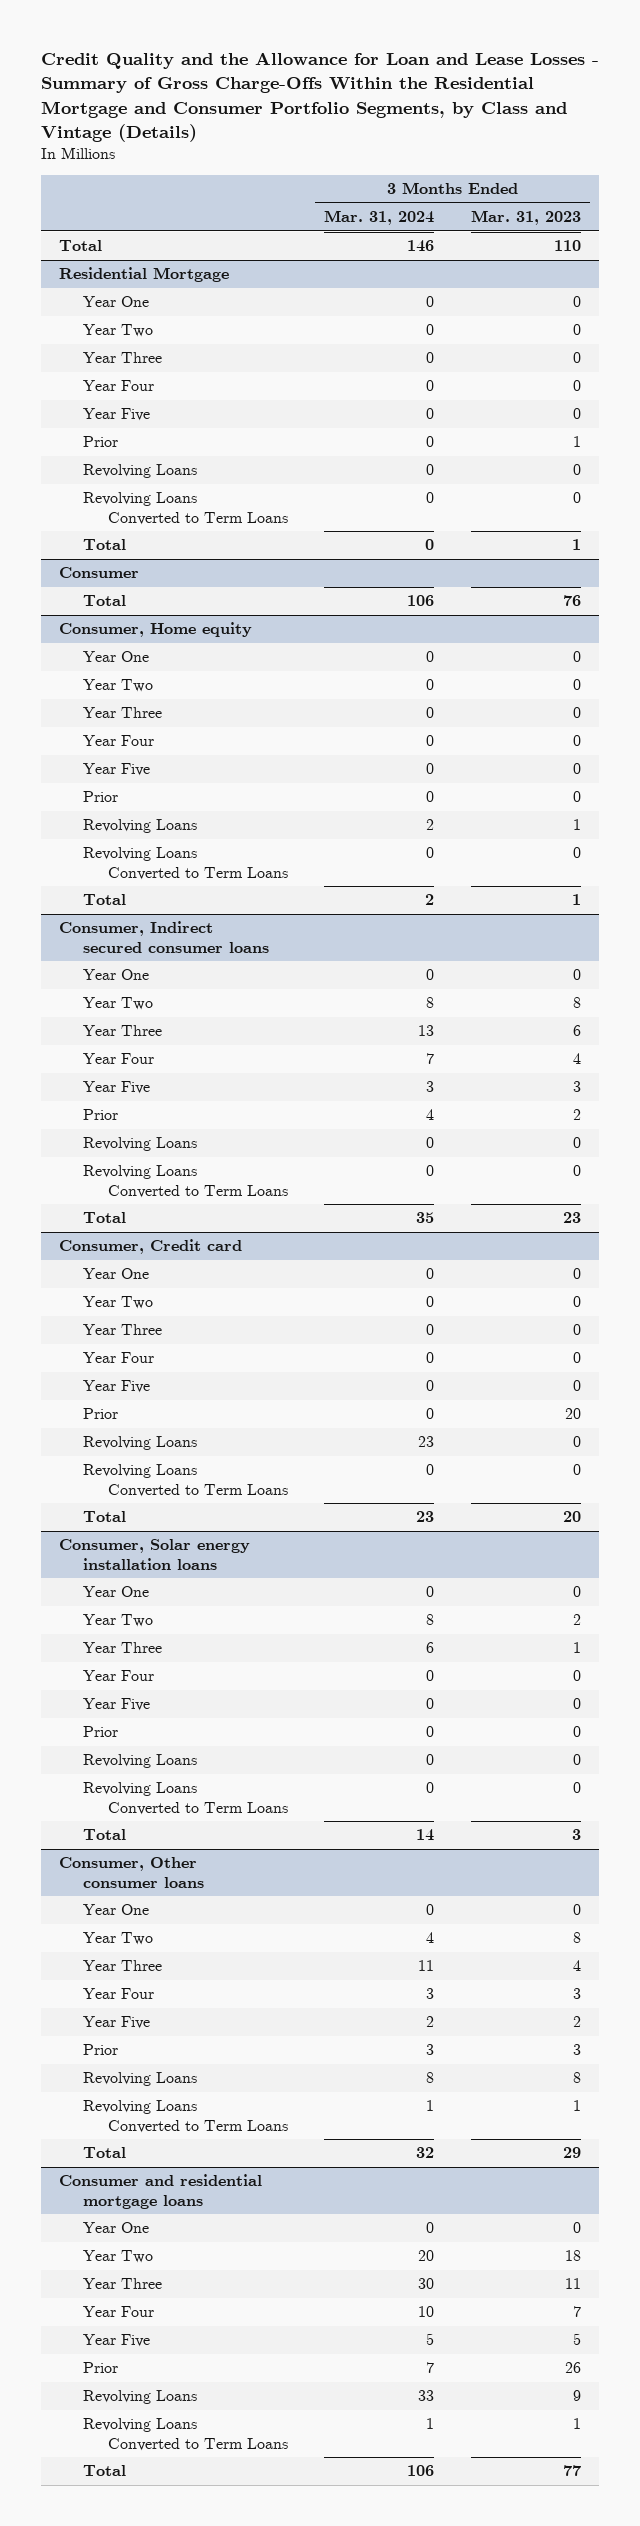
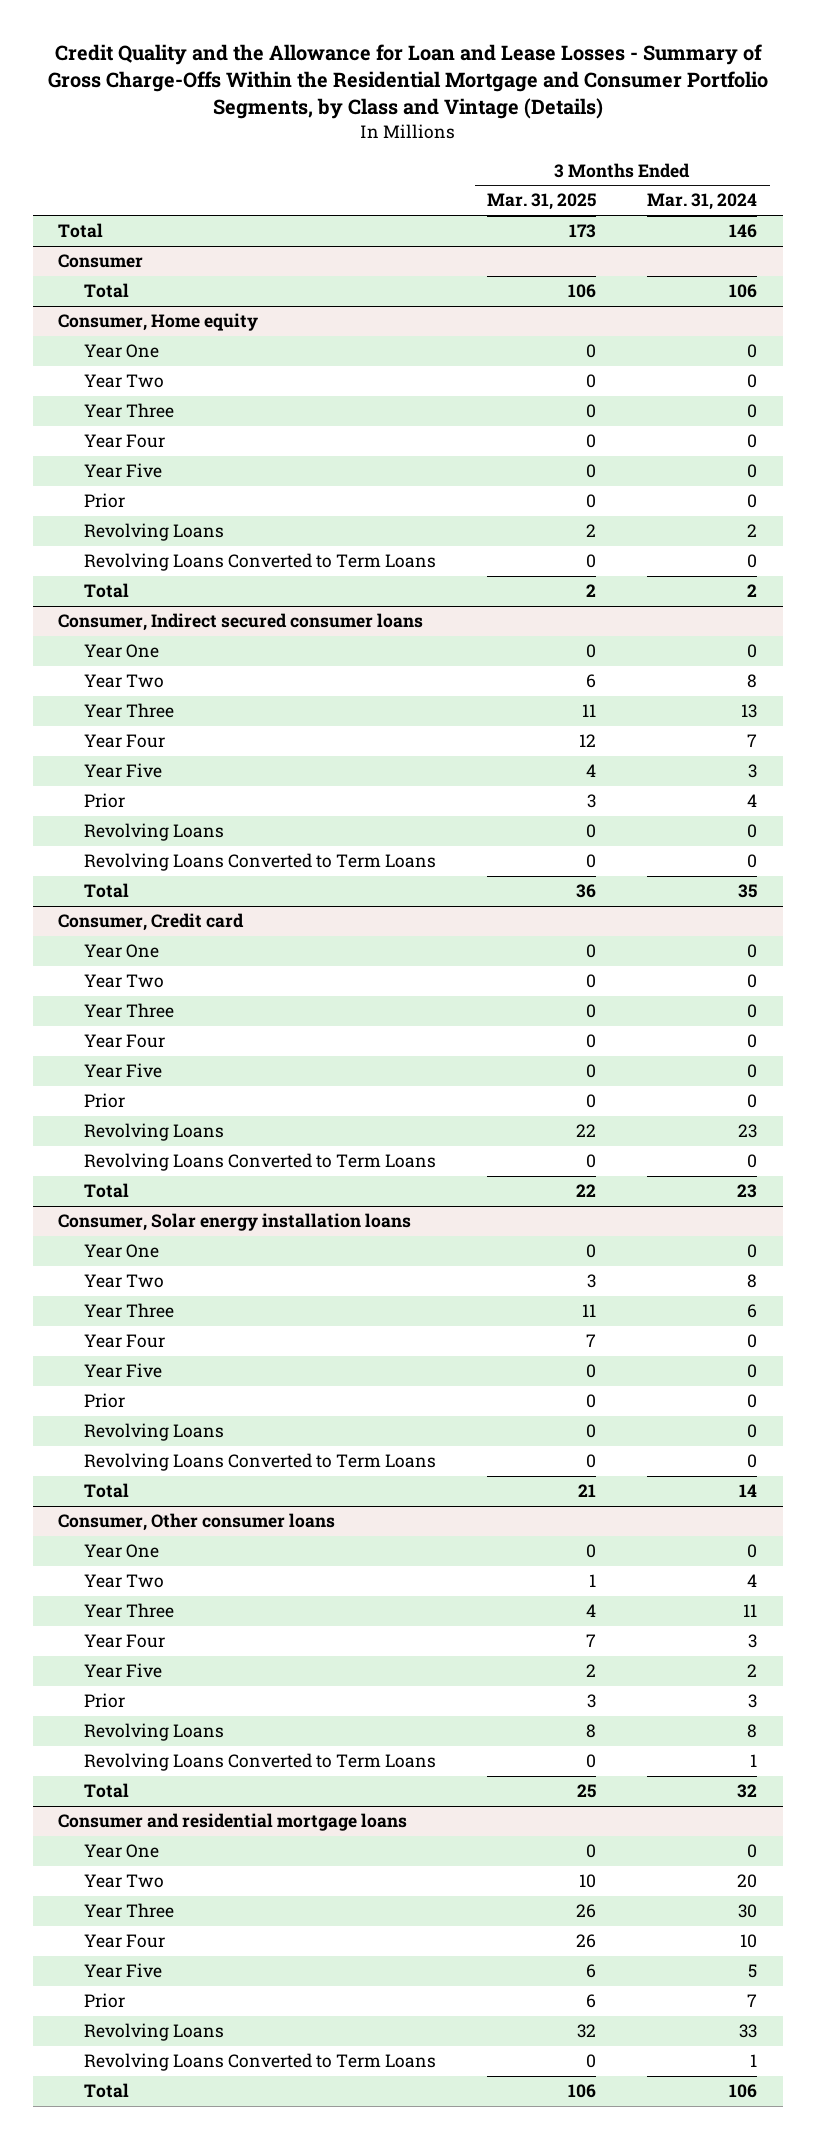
- | 3 Months Ended Mar. 31, 2024 | 3 Months Ended Mar. 31, 2023
+ | 3 Months Ended Mar. 31, 2025 | 3 Months Ended Mar. 31, 2024
- Residential Mortgage
- Year One | 0 | 0
- Year Two | 0 | 0
- Year Three | 0 | 0
- Year Four | 0 | 0
- Year Five | 0 | 0
- Prior | 0 | 1
- Revolving Loans | 0 | 0
- Revolving Loans Converted to Term Loans | 0 | 0
- Total | 0 | 1

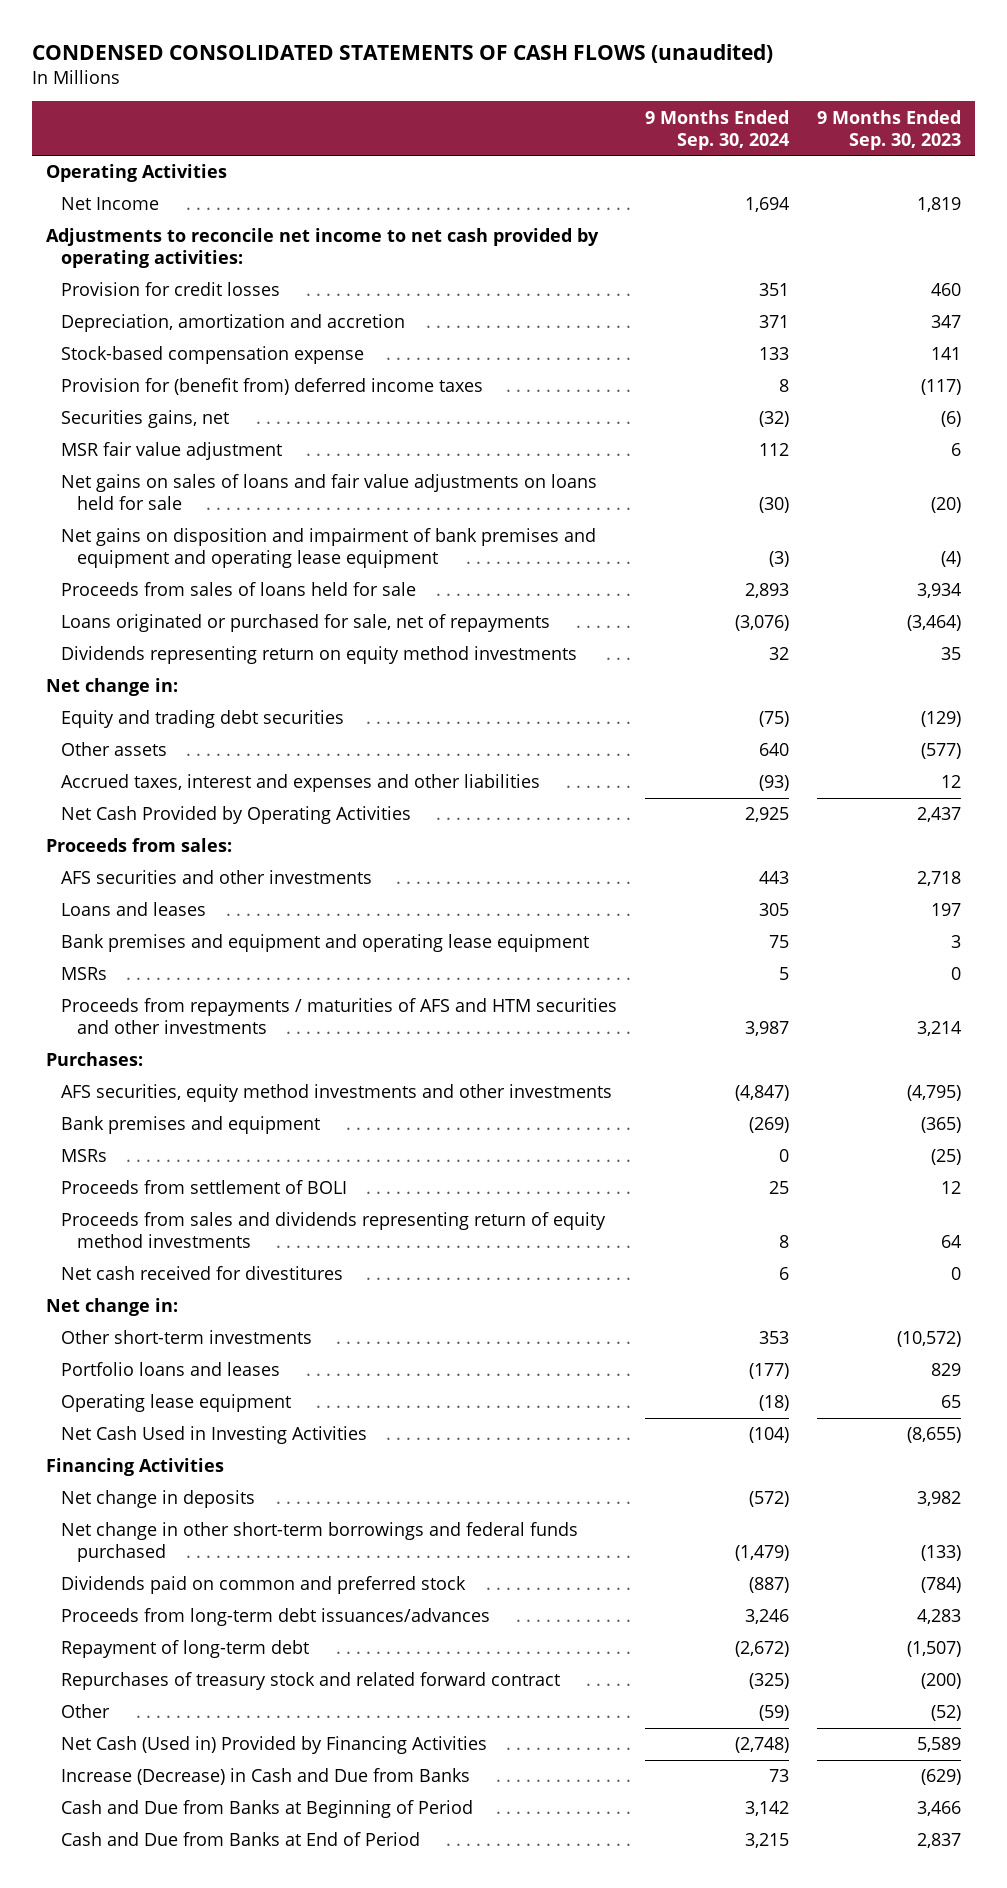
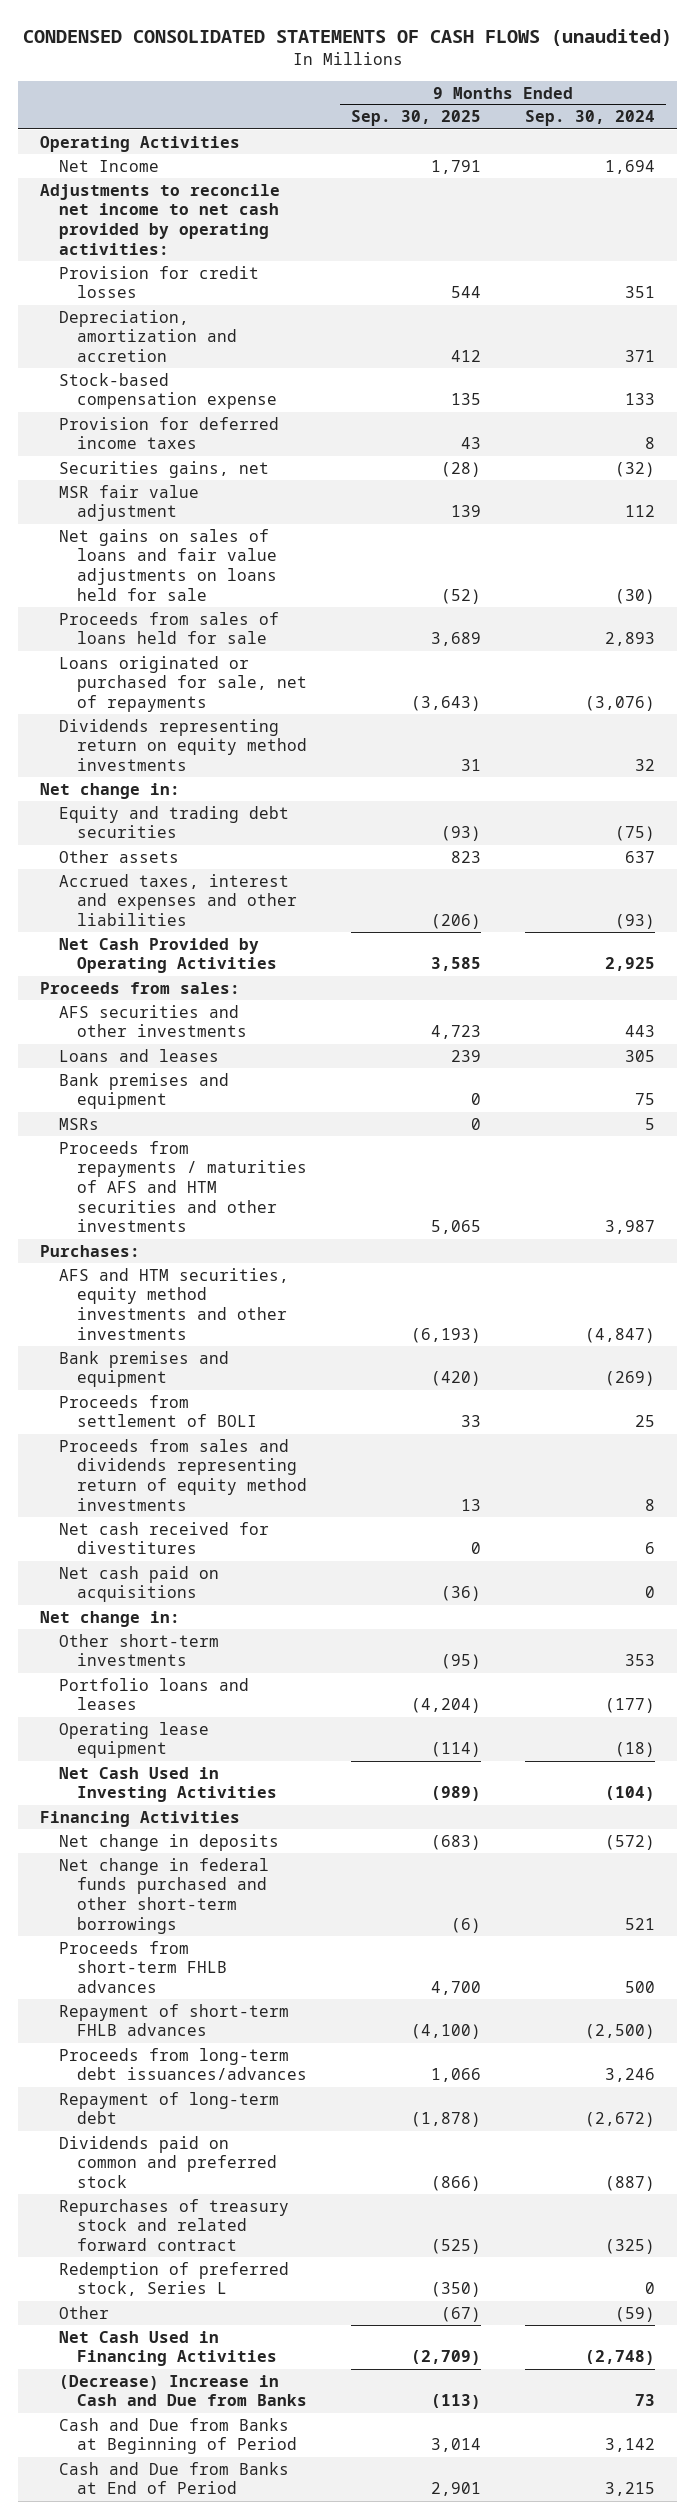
- | 9 Months Ended Sep. 30, 2024 | 9 Months Ended Sep. 30, 2023
+ | 9 Months Ended Sep. 30, 2025 | 9 Months Ended Sep. 30, 2024
- Provision for (benefit from) deferred income taxes | 8 | (117)
+ Provision for deferred income taxes | 43 | 8
- Net gains on disposition and impairment of bank premises and equipment and operating lease equipment | (3) | (4)
- Other assets | 640 | (577)
+ Other assets | 823 | 637
- Bank premises and equipment and operating lease equipment | 75 | 3
+ Bank premises and equipment | 0 | 75
- AFS securities, equity method investments and other investments | (4,847) | (4,795)
+ AFS and HTM securities, equity method investments and other investments | (6,193) | (4,847)
- MSRs | 0 | (25)
+ Net cash paid on acquisitions | (36) | 0
- Net change in other short-term borrowings and federal funds purchased | (1,479) | (133)
+ Net change in federal funds purchased and other short-term borrowings | (6) | 521
+ Proceeds from short-term FHLB advances | 4,700 | 500
+ Repayment of short-term FHLB advances | (4,100) | (2,500)
moved down: Dividends paid on common and preferred stock | (866) | (887)
+ Redemption of preferred stock, Series L | (350) | 0
- Net Cash (Used in) Provided by Financing Activities | (2,748) | 5,589
- Increase (Decrease) in Cash and Due from Banks | 73 | (629)
+ Net Cash Used in Financing Activities | (2,709) | (2,748)
+ (Decrease) Increase in Cash and Due from Banks | (113) | 73

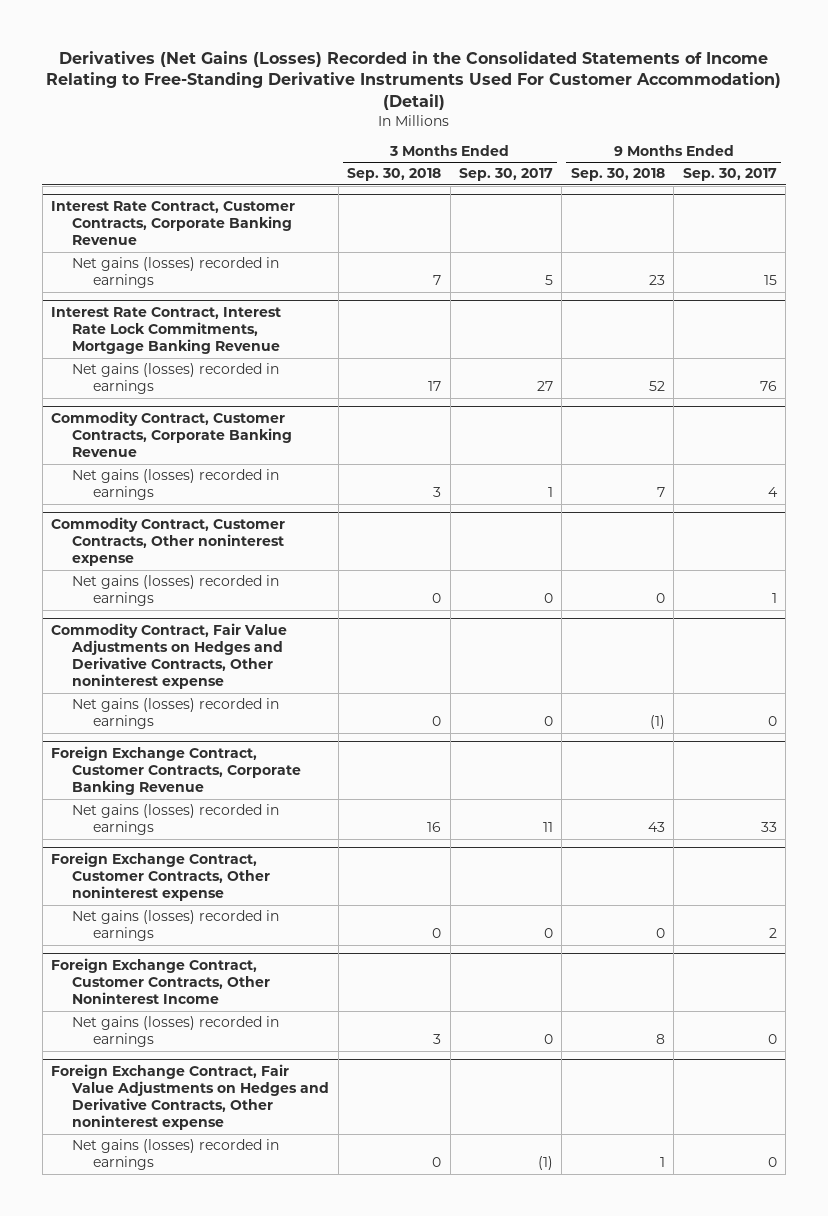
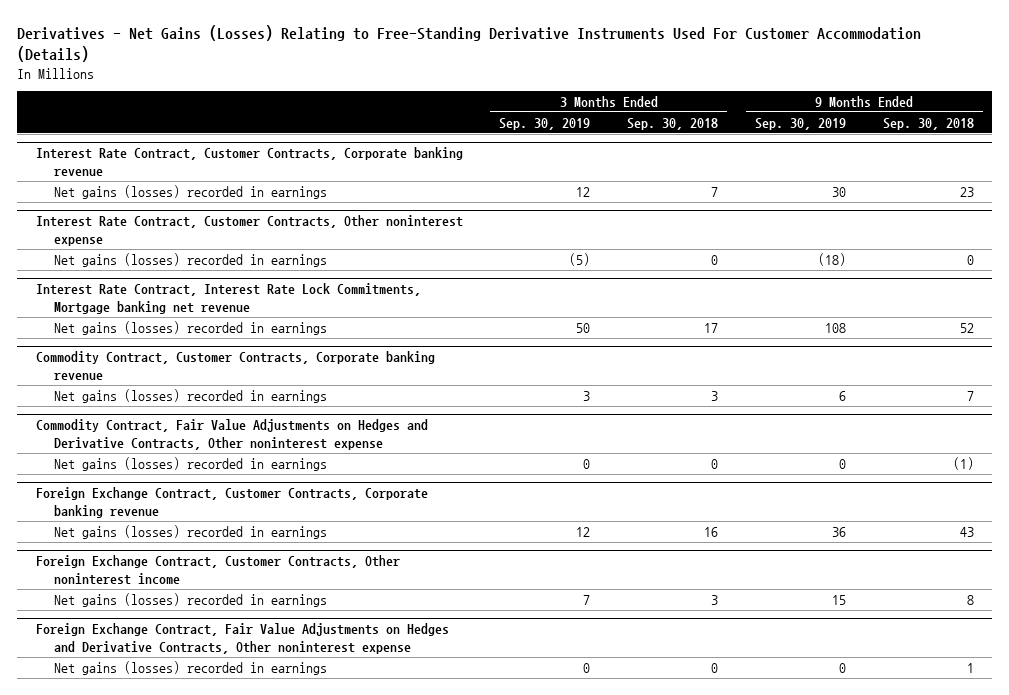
- Derivatives (Net Gains (Losses) Recorded in the Consolidated Statements of Income Relating to Free-Standing Derivative Instruments Used For Customer Accommodation) (Detail)
+ Derivatives - Net Gains (Losses) Relating to Free-Standing Derivative Instruments Used For Customer Accommodation (Details)
- | 3 Months Ended Sep. 30, 2018 | 3 Months Ended Sep. 30, 2017 | 9 Months Ended Sep. 30, 2018 | 9 Months Ended Sep. 30, 2017
+ | 3 Months Ended Sep. 30, 2019 | 3 Months Ended Sep. 30, 2018 | 9 Months Ended Sep. 30, 2019 | 9 Months Ended Sep. 30, 2018
- Interest Rate Contract, Customer Contracts, Corporate Banking Revenue
+ Interest Rate Contract, Customer Contracts, Corporate banking revenue
- Interest Rate Contract, Interest Rate Lock Commitments, Mortgage Banking Revenue
+ Interest Rate Contract, Customer Contracts, Other noninterest expense
+ Net gains (losses) recorded in earnings | (5) | 0 | (18) | 0
+ Interest Rate Contract, Interest Rate Lock Commitments, Mortgage banking net revenue
- Commodity Contract, Customer Contracts, Corporate Banking Revenue
+ Commodity Contract, Customer Contracts, Corporate banking revenue
- Commodity Contract, Customer Contracts, Other noninterest expense
- Net gains (losses) recorded in earnings | 0 | 0 | 0 | 1
- Foreign Exchange Contract, Customer Contracts, Corporate Banking Revenue
+ Foreign Exchange Contract, Customer Contracts, Corporate banking revenue
- Foreign Exchange Contract, Customer Contracts, Other noninterest expense
- Net gains (losses) recorded in earnings | 0 | 0 | 0 | 2
- Foreign Exchange Contract, Customer Contracts, Other Noninterest Income
+ Foreign Exchange Contract, Customer Contracts, Other noninterest income

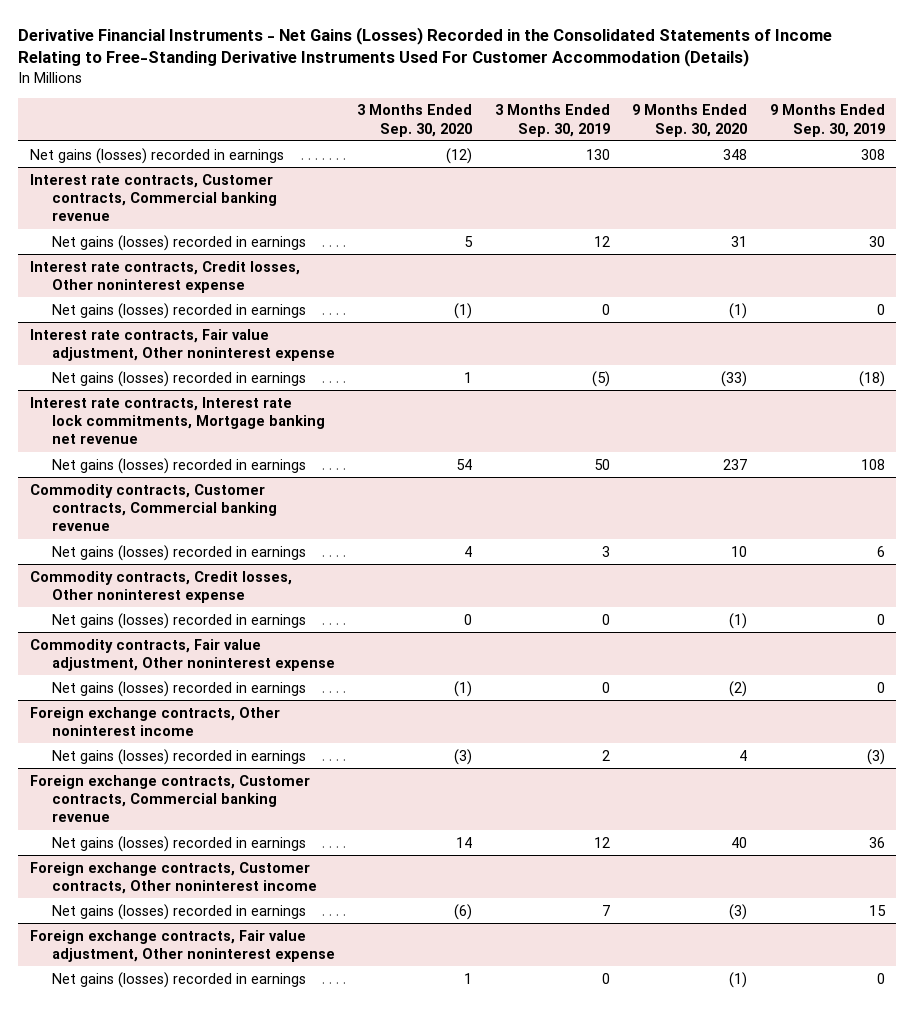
- Derivatives - Net Gains (Losses) Relating to Free-Standing Derivative Instruments Used For Customer Accommodation (Details)
+ Derivative Financial Instruments - Net Gains (Losses) Recorded in the Consolidated Statements of Income Relating to Free-Standing Derivative Instruments Used For Customer Accommodation (Details)
- | 3 Months Ended Sep. 30, 2019 | 3 Months Ended Sep. 30, 2018 | 9 Months Ended Sep. 30, 2019 | 9 Months Ended Sep. 30, 2018
+ | 3 Months Ended Sep. 30, 2020 | 3 Months Ended Sep. 30, 2019 | 9 Months Ended Sep. 30, 2020 | 9 Months Ended Sep. 30, 2019
- Interest Rate Contract, Customer Contracts, Corporate banking revenue
+ Net gains (losses) recorded in earnings | (12) | 130 | 348 | 308
+ Interest rate contracts, Customer contracts, Commercial banking revenue
- Interest Rate Contract, Customer Contracts, Other noninterest expense
+ Interest rate contracts, Credit losses, Other noninterest expense
+ Net gains (losses) recorded in earnings | (1) | 0 | (1) | 0
+ Interest rate contracts, Fair value adjustment, Other noninterest expense
- Interest Rate Contract, Interest Rate Lock Commitments, Mortgage banking net revenue
+ Interest rate contracts, Interest rate lock commitments, Mortgage banking net revenue
- Commodity Contract, Customer Contracts, Corporate banking revenue
+ Commodity contracts, Customer contracts, Commercial banking revenue
- Commodity Contract, Fair Value Adjustments on Hedges and Derivative Contracts, Other noninterest expense
+ Commodity contracts, Credit losses, Other noninterest expense
- Foreign Exchange Contract, Customer Contracts, Corporate banking revenue
+ Commodity contracts, Fair value adjustment, Other noninterest expense
+ Net gains (losses) recorded in earnings | (1) | 0 | (2) | 0
+ Foreign exchange contracts, Other noninterest income
+ Net gains (losses) recorded in earnings | (3) | 2 | 4 | (3)
+ Foreign exchange contracts, Customer contracts, Commercial banking revenue
- Foreign Exchange Contract, Customer Contracts, Other noninterest income
+ Foreign exchange contracts, Customer contracts, Other noninterest income
- Foreign Exchange Contract, Fair Value Adjustments on Hedges and Derivative Contracts, Other noninterest expense
+ Foreign exchange contracts, Fair value adjustment, Other noninterest expense

